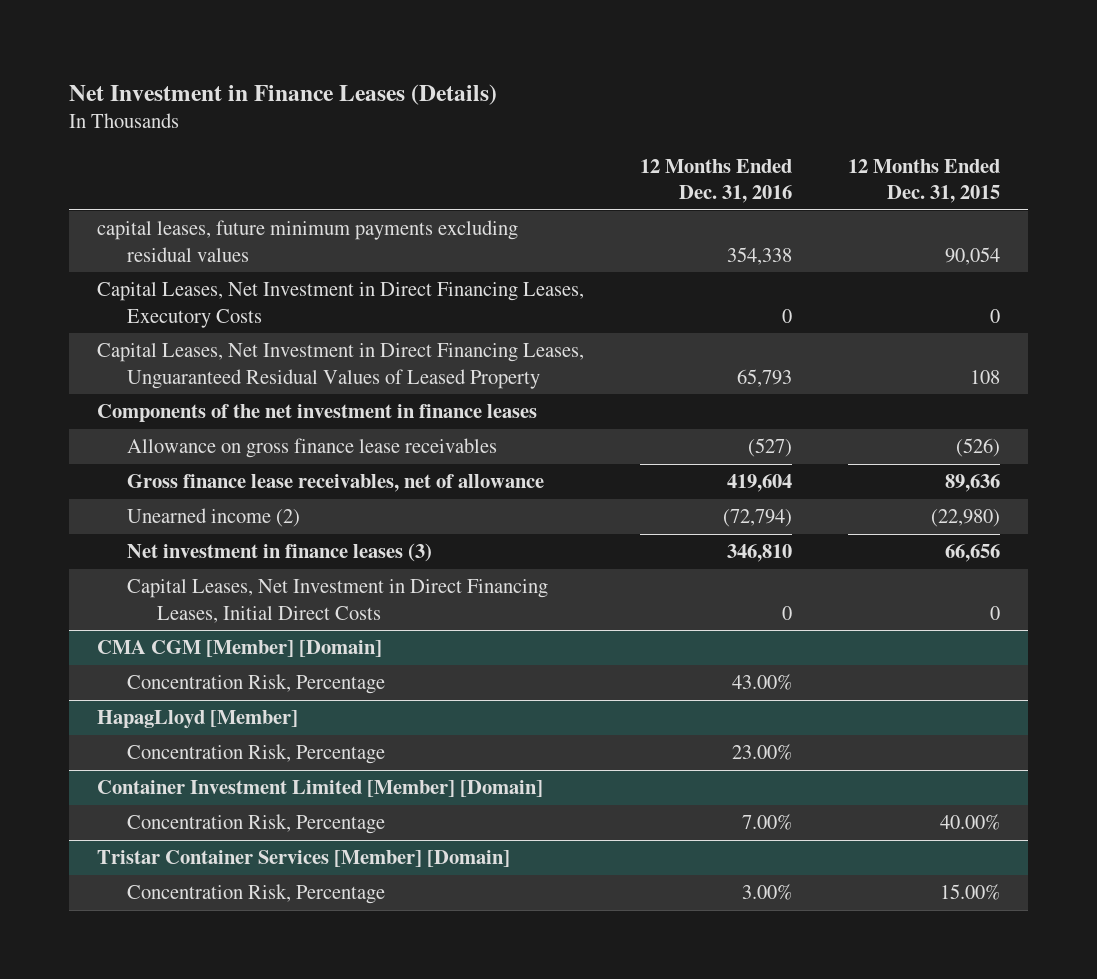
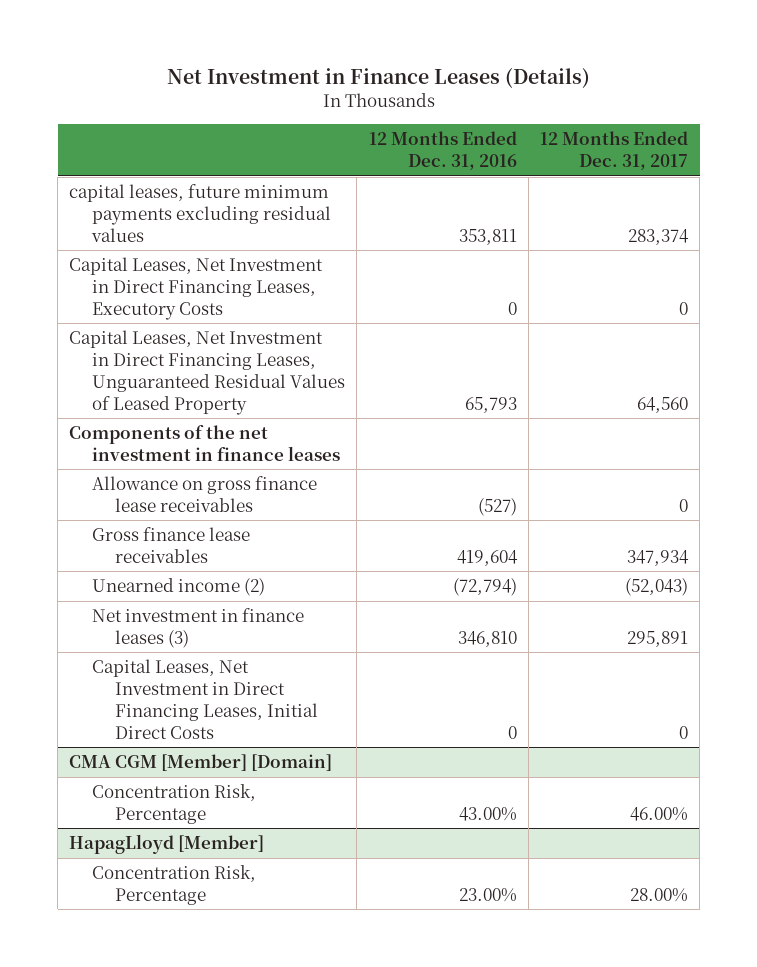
- | 12 Months Ended Dec. 31, 2016 | 12 Months Ended Dec. 31, 2015
+ | 12 Months Ended Dec. 31, 2016 | 12 Months Ended Dec. 31, 2017
- capital leases, future minimum payments excluding residual values | 354,338 | 90,054
+ capital leases, future minimum payments excluding residual values | 353,811 | 283,374
- Gross finance lease receivables, net of allowance | 419,604 | 89,636
+ Gross finance lease receivables | 419,604 | 347,934
- Container Investment Limited [Member] [Domain]
- Concentration Risk, Percentage | 7.00% | 40.00%
- Tristar Container Services [Member] [Domain]
- Concentration Risk, Percentage | 3.00% | 15.00%

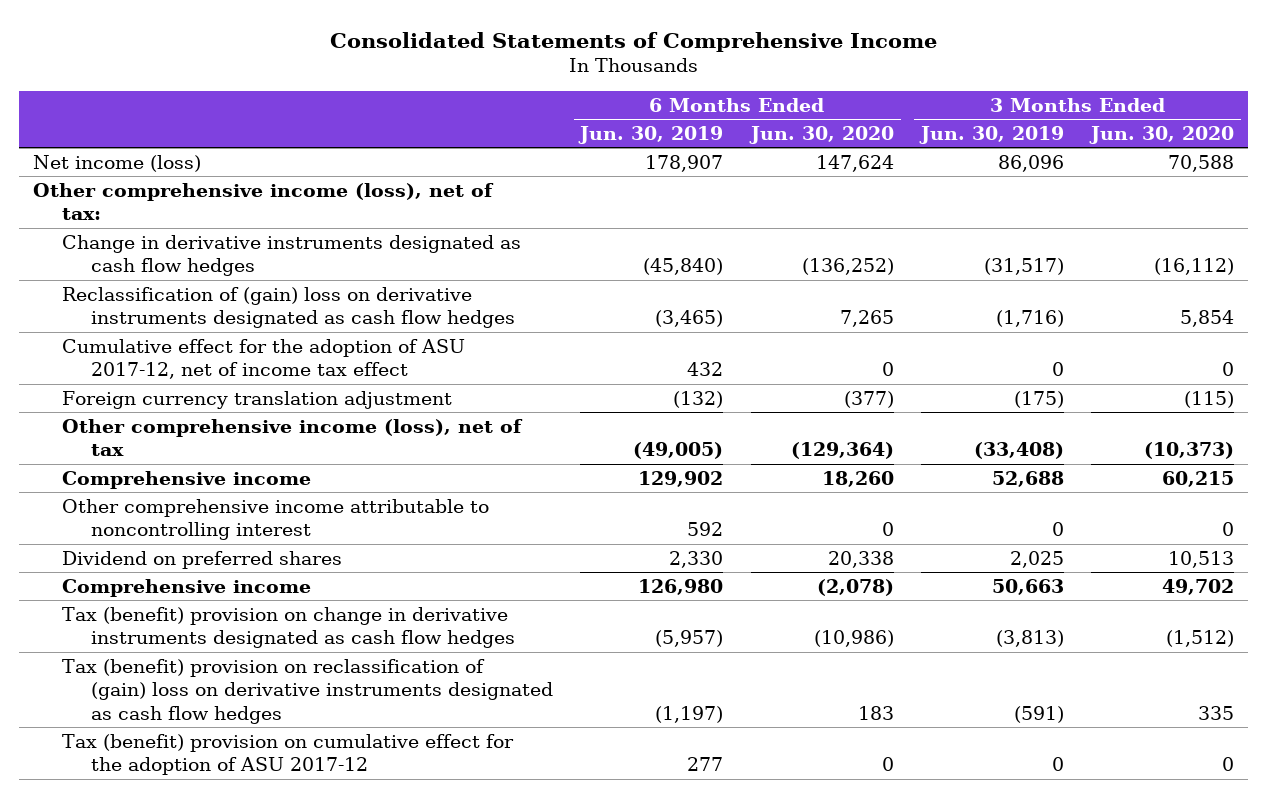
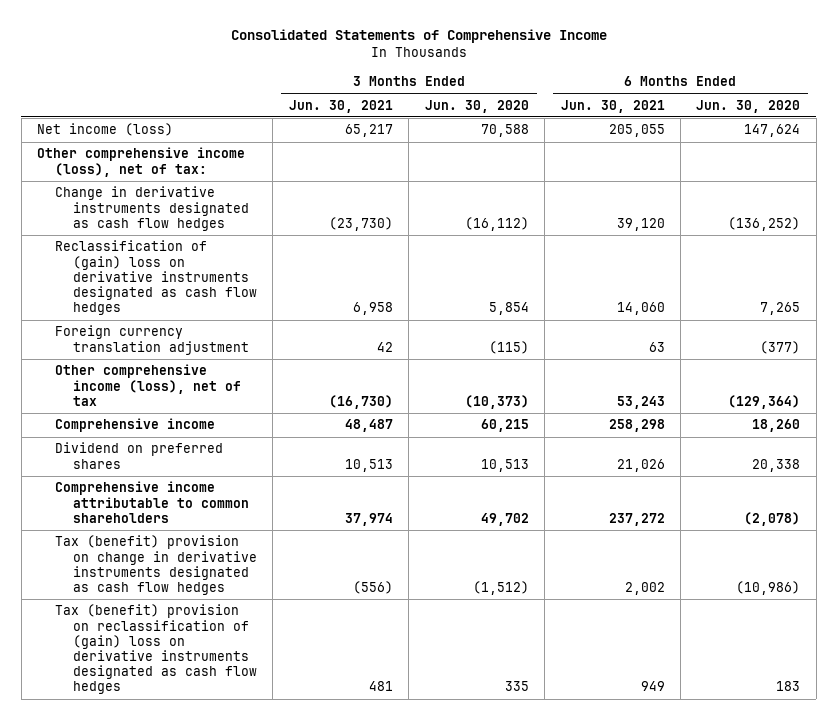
- | 6 Months Ended Jun. 30, 2019 | 6 Months Ended Jun. 30, 2020 | 3 Months Ended Jun. 30, 2019 | 3 Months Ended Jun. 30, 2020
+ | 3 Months Ended Jun. 30, 2021 | 3 Months Ended Jun. 30, 2020 | 6 Months Ended Jun. 30, 2021 | 6 Months Ended Jun. 30, 2020
- Cumulative effect for the adoption of ASU 2017-12, net of income tax effect | 432 | 0 | 0 | 0
- Other comprehensive income attributable to noncontrolling interest | 592 | 0 | 0 | 0
- Comprehensive income | 126,980 | (2,078) | 50,663 | 49,702
+ Comprehensive income attributable to common shareholders | 37,974 | 49,702 | 237,272 | (2,078)
- Tax (benefit) provision on cumulative effect for the adoption of ASU 2017-12 | 277 | 0 | 0 | 0

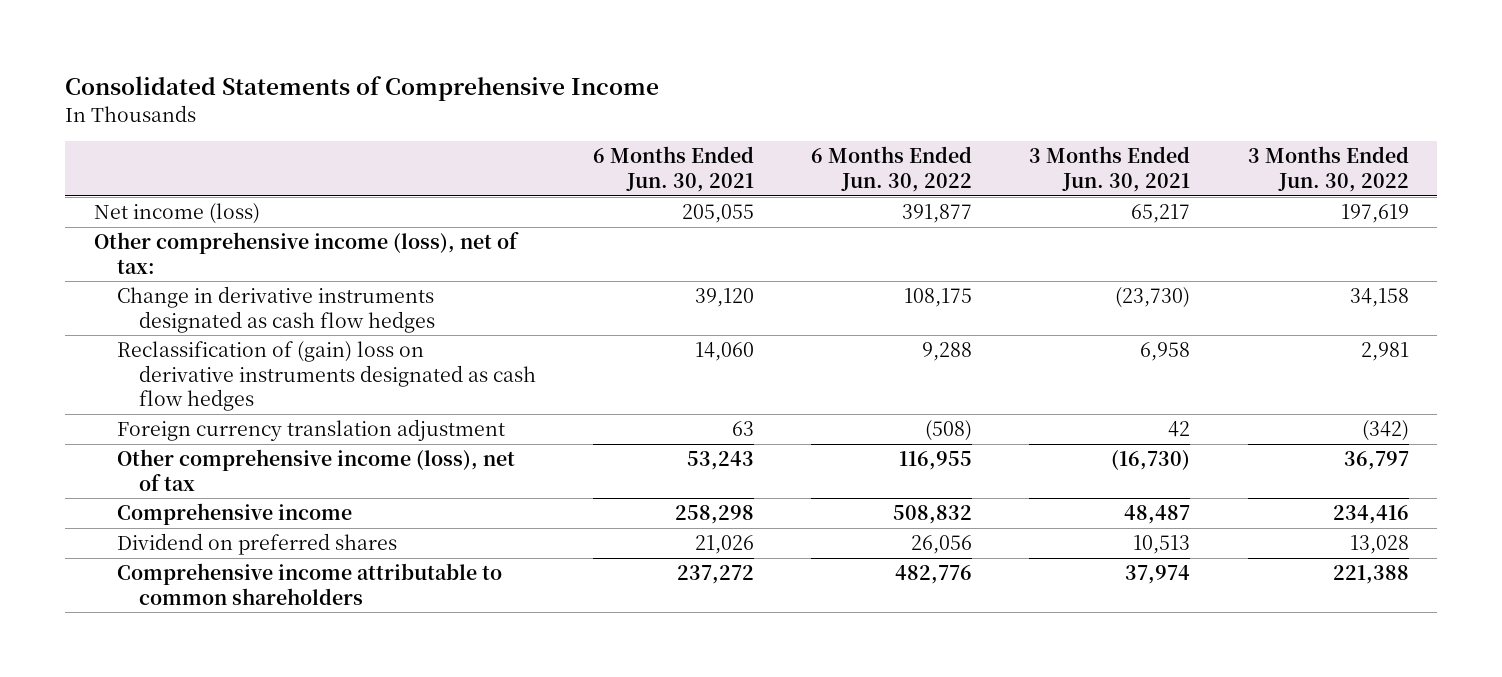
- | 3 Months Ended Jun. 30, 2021 | 3 Months Ended Jun. 30, 2020 | 6 Months Ended Jun. 30, 2021 | 6 Months Ended Jun. 30, 2020
+ | 6 Months Ended Jun. 30, 2021 | 6 Months Ended Jun. 30, 2022 | 3 Months Ended Jun. 30, 2021 | 3 Months Ended Jun. 30, 2022
- Tax (benefit) provision on change in derivative instruments designated as cash flow hedges | (556) | (1,512) | 2,002 | (10,986)
- Tax (benefit) provision on reclassification of (gain) loss on derivative instruments designated as cash flow hedges | 481 | 335 | 949 | 183

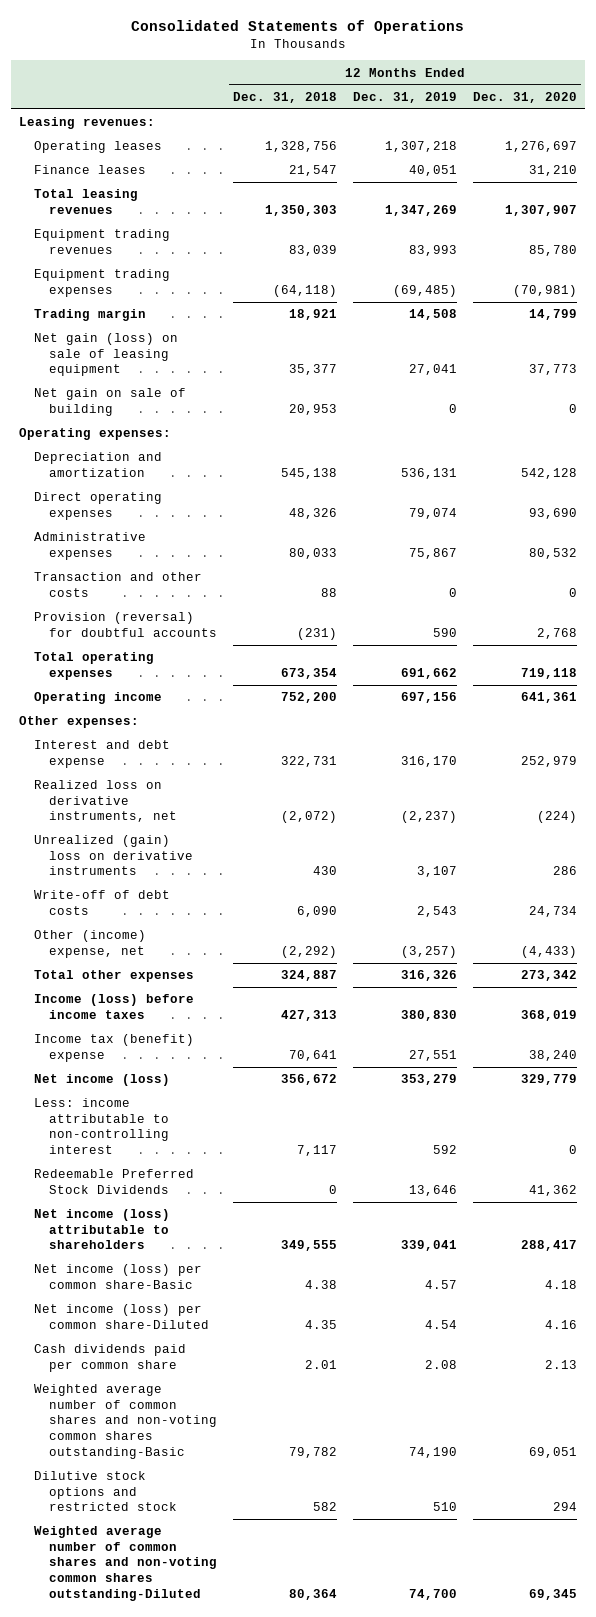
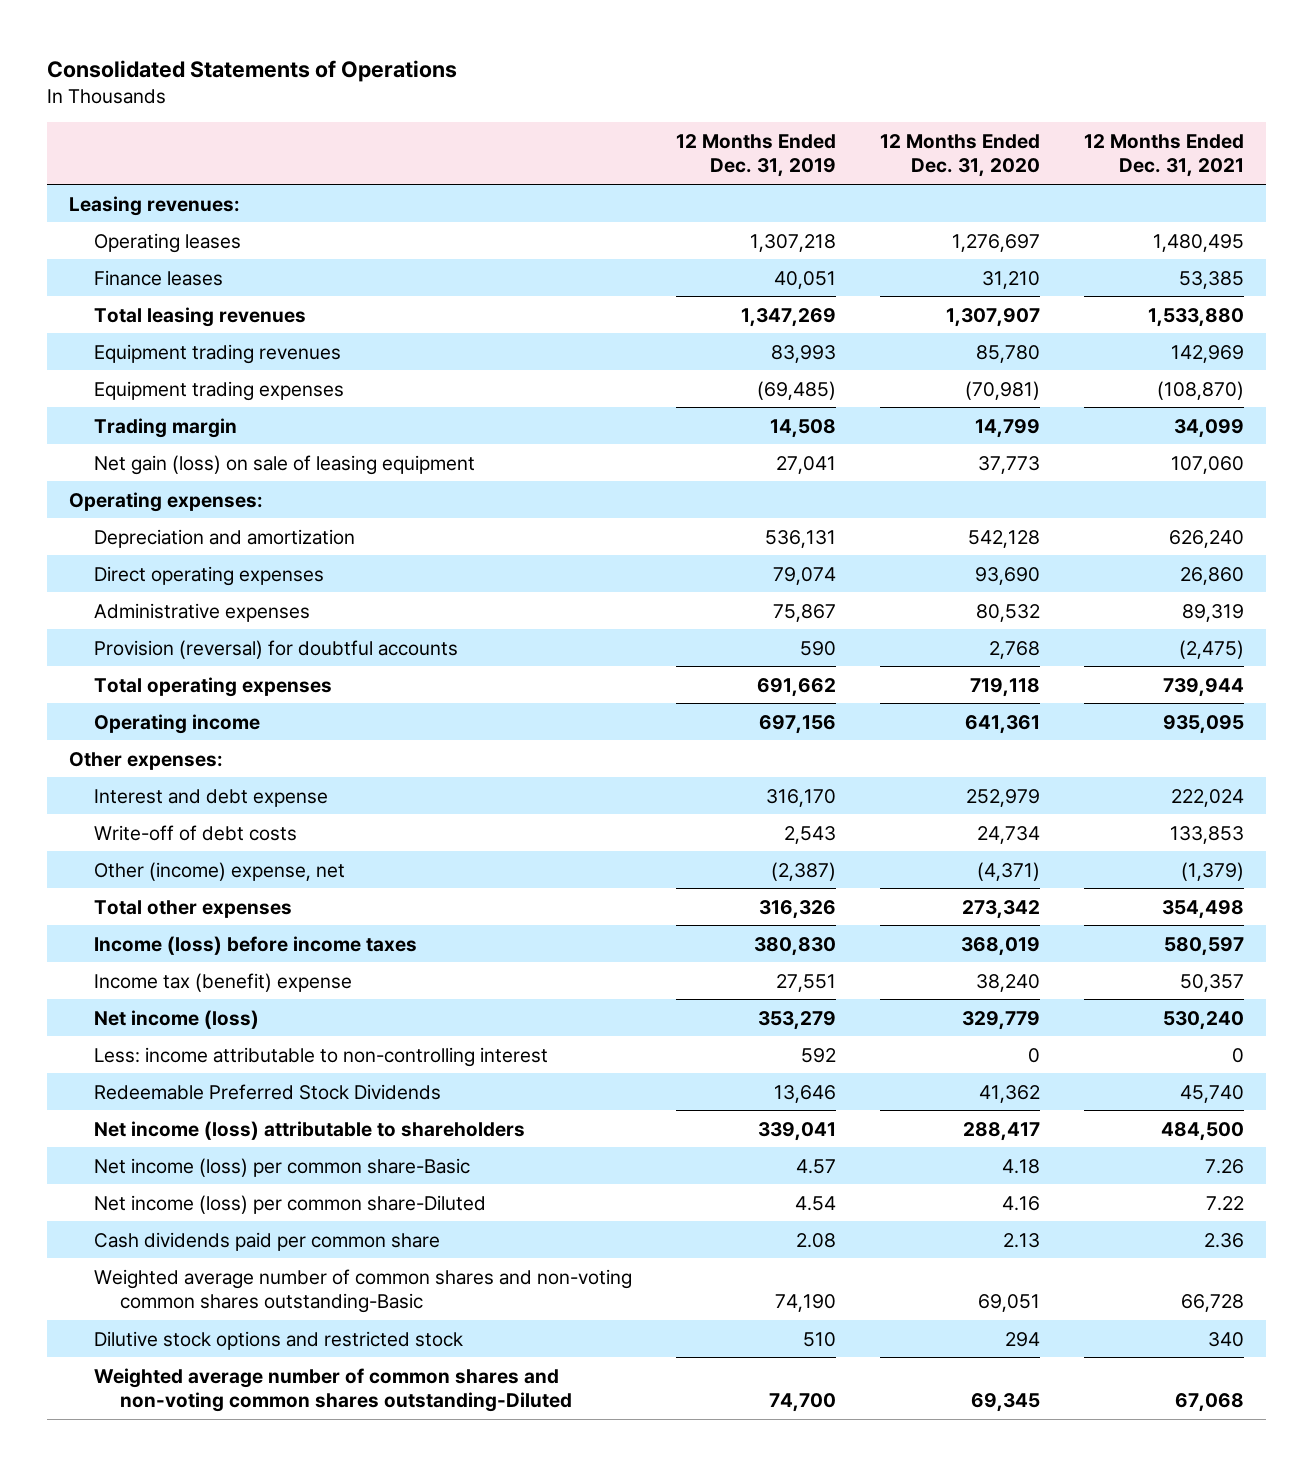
- | 12 Months Ended Dec. 31, 2018 | 12 Months Ended Dec. 31, 2019 | 12 Months Ended Dec. 31, 2020
+ | 12 Months Ended Dec. 31, 2019 | 12 Months Ended Dec. 31, 2020 | 12 Months Ended Dec. 31, 2021
- Net gain on sale of building | 20,953 | 0 | 0
- Transaction and other costs | 88 | 0 | 0
- Realized loss on derivative instruments, net | (2,072) | (2,237) | (224)
- Unrealized (gain) loss on derivative instruments | 430 | 3,107 | 286
- Other (income) expense, net | (2,292) | (3,257) | (4,433)
+ Other (income) expense, net | (2,387) | (4,371) | (1,379)

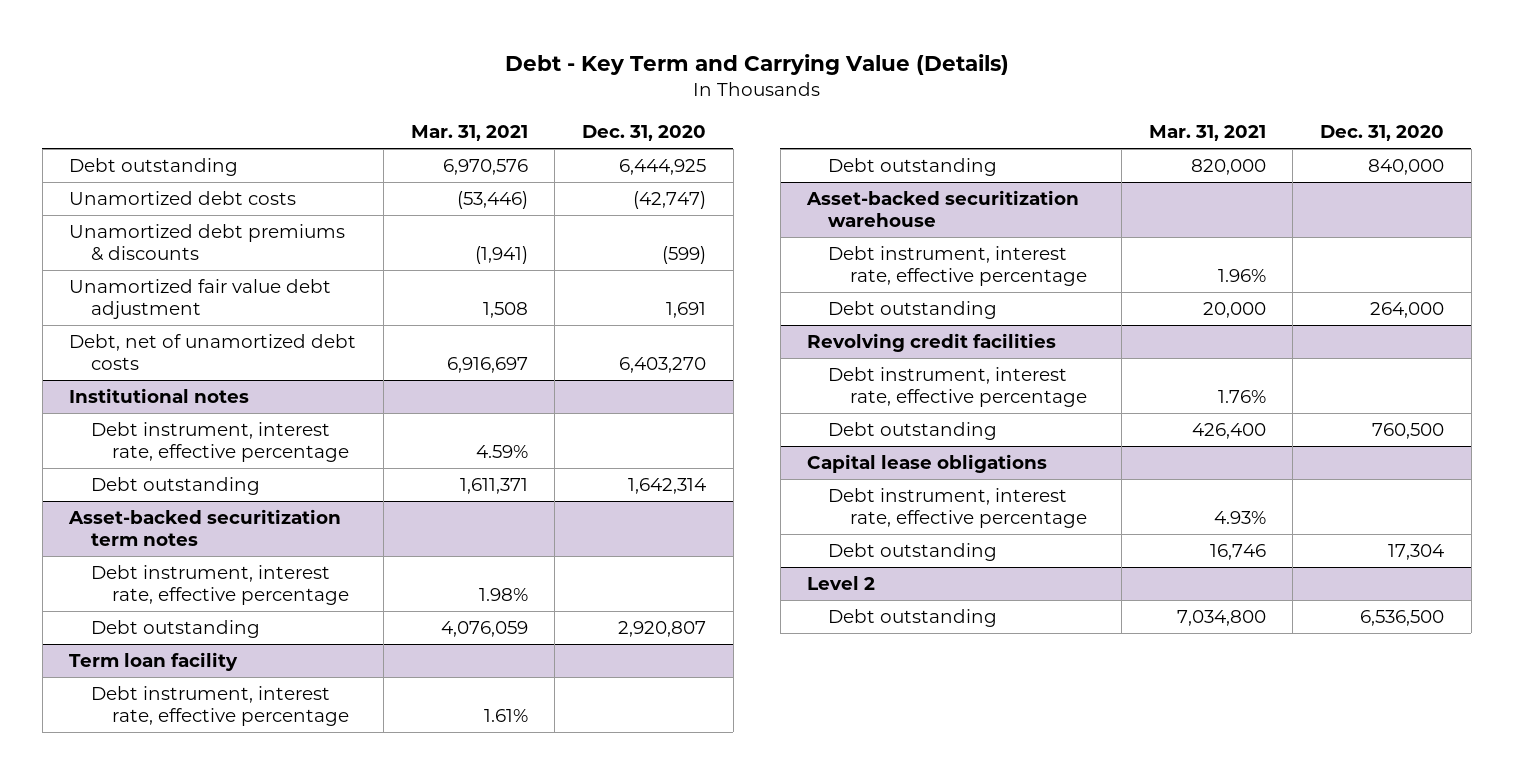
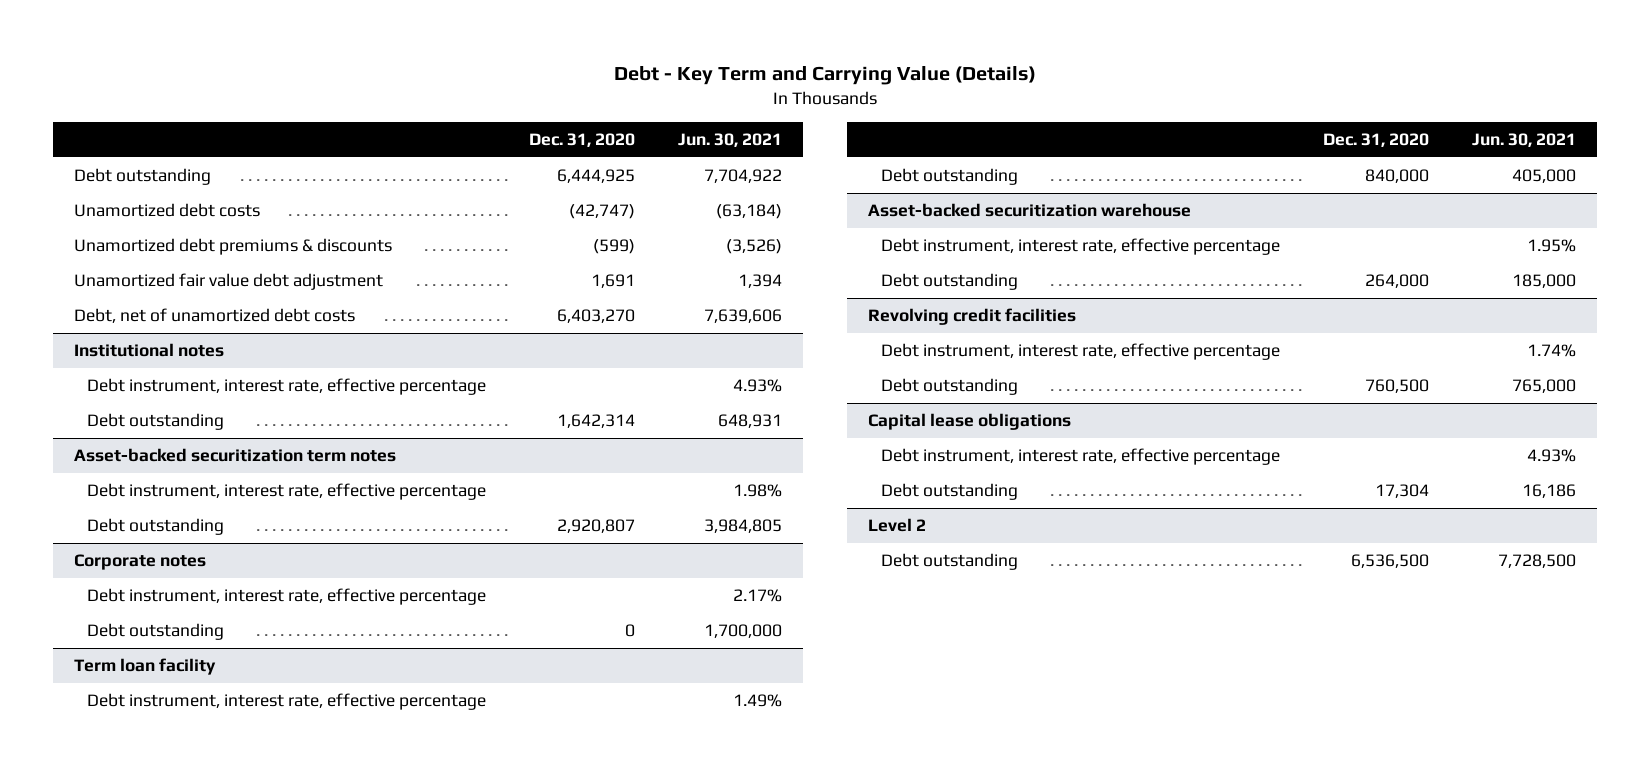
- | Mar. 31, 2021 | Dec. 31, 2020
+ | Dec. 31, 2020 | Jun. 30, 2021
+ Corporate notes
+ Debt instrument, interest rate, effective percentage | | 2.17%
+ Debt outstanding | 0 | 1,700,000

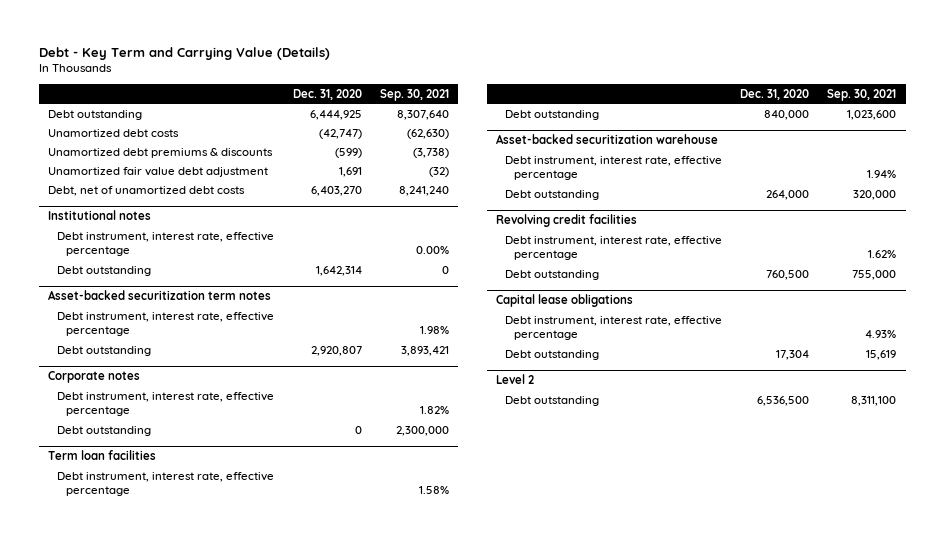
- | Dec. 31, 2020 | Jun. 30, 2021
+ | Dec. 31, 2020 | Sep. 30, 2021
- Term loan facility
+ Term loan facilities

